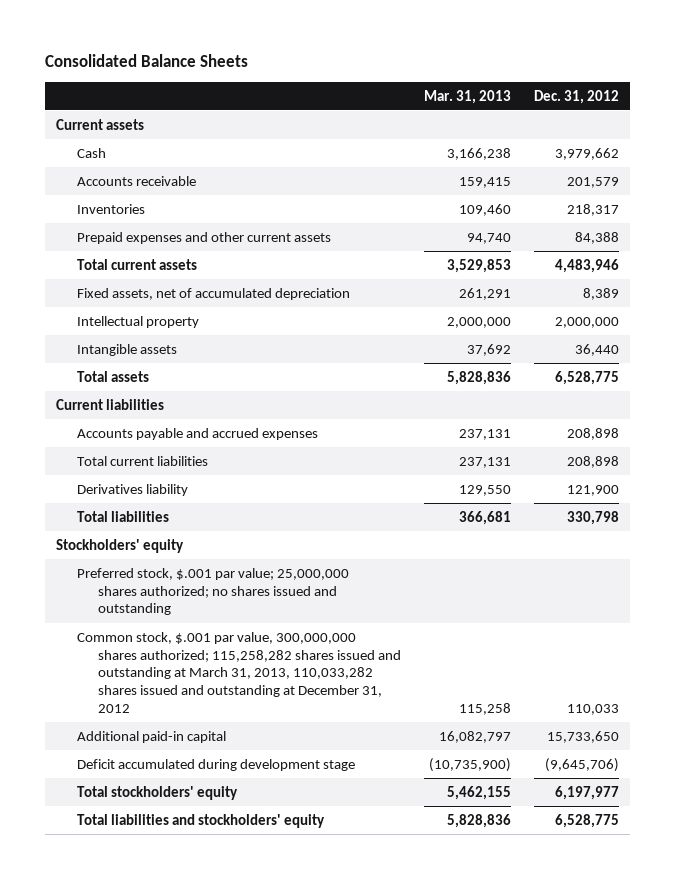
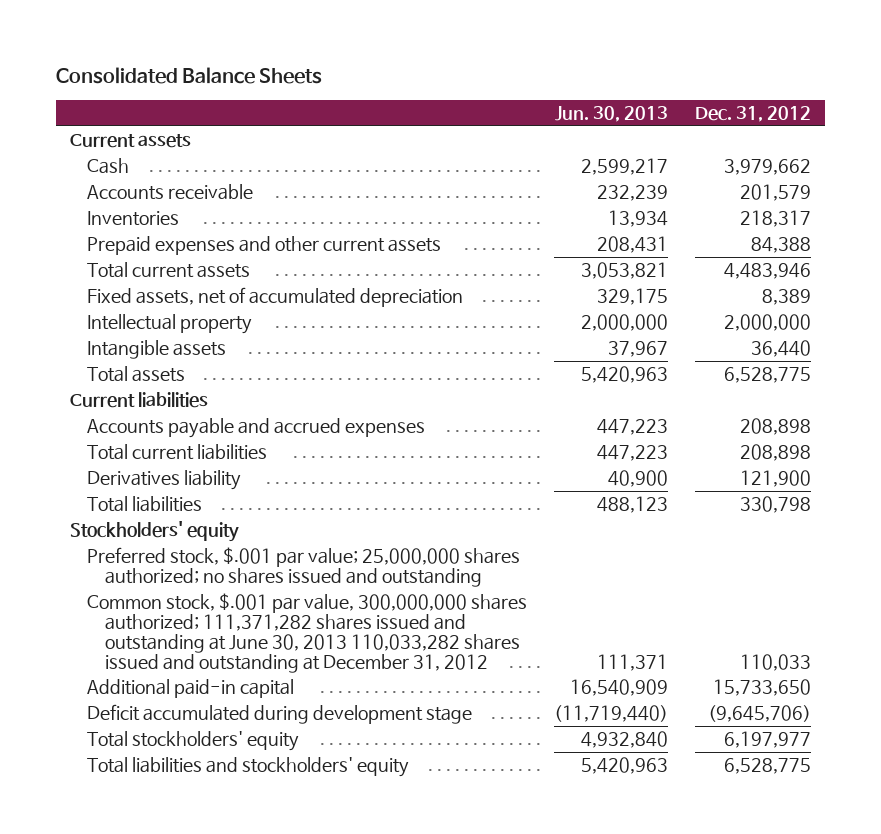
- | Mar. 31, 2013 | Dec. 31, 2012
+ | Jun. 30, 2013 | Dec. 31, 2012
- Common stock, $.001 par value, 300,000,000 shares authorized; 115,258,282 shares issued and outstanding at March 31, 2013, 110,033,282 shares issued and outstanding at December 31, 2012 | 115,258 | 110,033
+ Common stock, $.001 par value, 300,000,000 shares authorized; 111,371,282 shares issued and outstanding at June 30, 2013 110,033,282 shares issued and outstanding at December 31, 2012 | 111,371 | 110,033

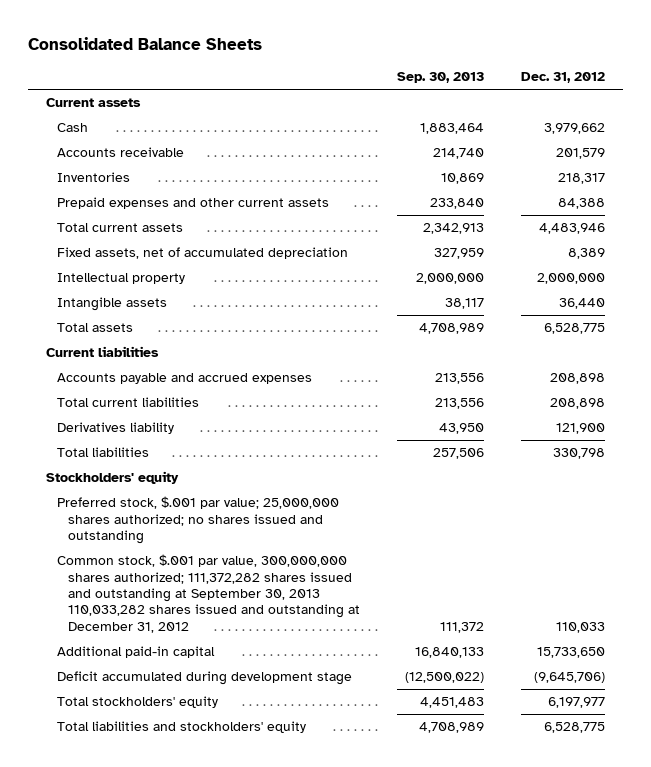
- | Jun. 30, 2013 | Dec. 31, 2012
+ | Sep. 30, 2013 | Dec. 31, 2012
- Common stock, $.001 par value, 300,000,000 shares authorized; 111,371,282 shares issued and outstanding at June 30, 2013 110,033,282 shares issued and outstanding at December 31, 2012 | 111,371 | 110,033
+ Common stock, $.001 par value, 300,000,000 shares authorized; 111,372,282 shares issued and outstanding at September 30, 2013 110,033,282 shares issued and outstanding at December 31, 2012 | 111,372 | 110,033

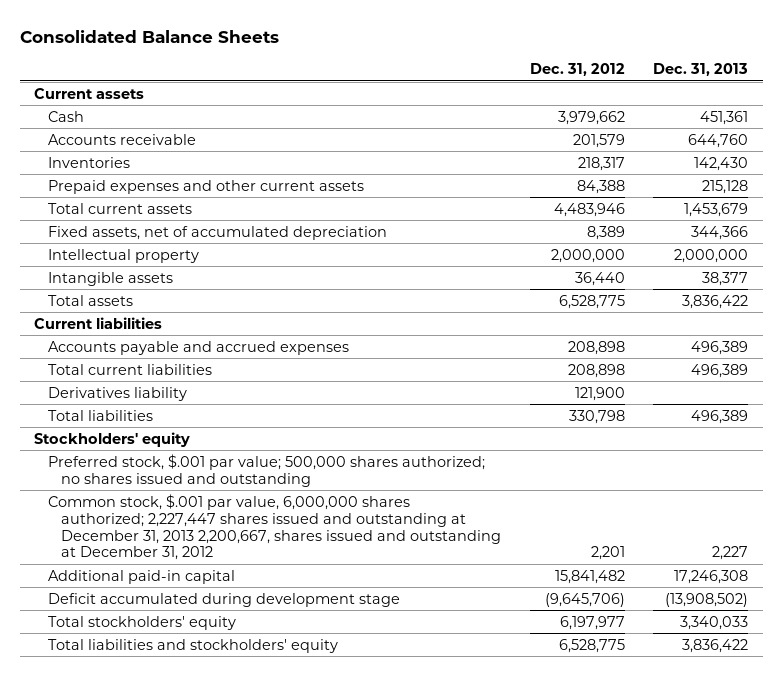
- | Sep. 30, 2013 | Dec. 31, 2012
+ | Dec. 31, 2012 | Dec. 31, 2013
- Preferred stock, $.001 par value; 25,000,000 shares authorized; no shares issued and outstanding
- Common stock, $.001 par value, 300,000,000 shares authorized; 111,372,282 shares issued and outstanding at September 30, 2013 110,033,282 shares issued and outstanding at December 31, 2012 | 111,372 | 110,033
- Additional paid-in capital | 16,840,133 | 15,733,650
+ Preferred stock, $.001 par value; 500,000 shares authorized; no shares issued and outstanding
+ Common stock, $.001 par value, 6,000,000 shares authorized; 2,227,447 shares issued and outstanding at December 31, 2013 2,200,667, shares issued and outstanding at December 31, 2012 | 2,201 | 2,227
+ Additional paid-in capital | 15,841,482 | 17,246,308

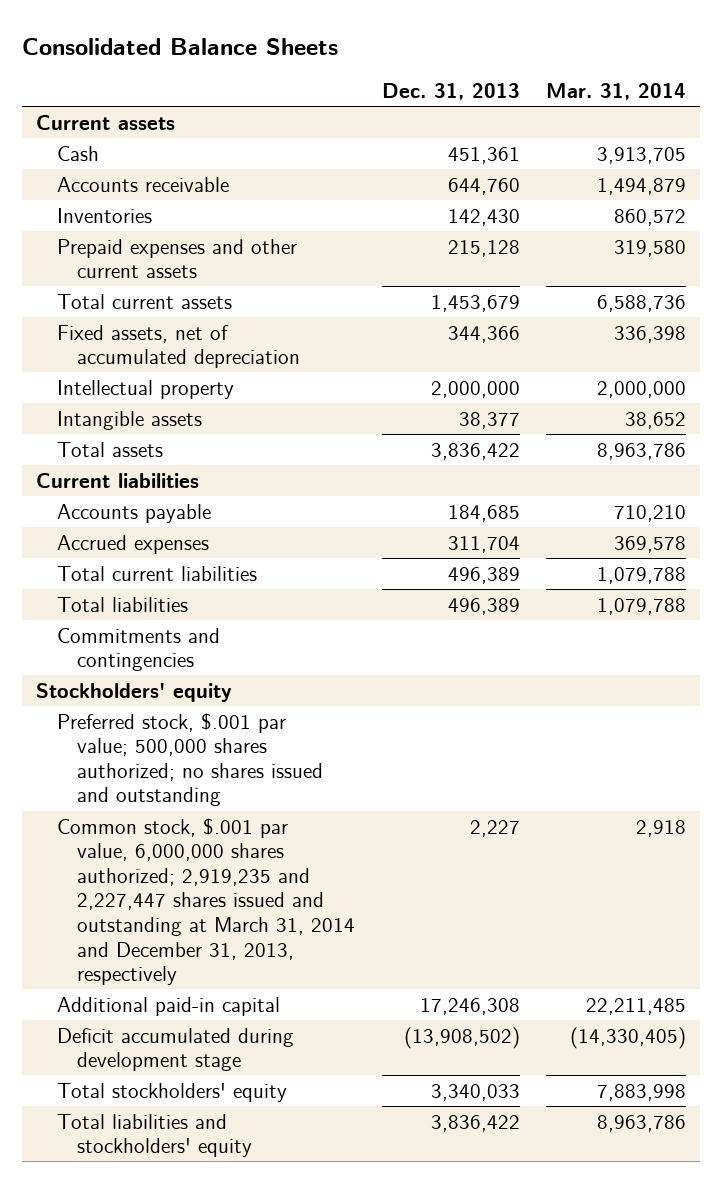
- | Dec. 31, 2012 | Dec. 31, 2013
+ | Dec. 31, 2013 | Mar. 31, 2014
- Accounts payable and accrued expenses | 208,898 | 496,389
+ Accounts payable | 184,685 | 710,210
+ Accrued expenses | 311,704 | 369,578
- Derivatives liability | 121,900 |
+ Commitments and contingencies
- Common stock, $.001 par value, 6,000,000 shares authorized; 2,227,447 shares issued and outstanding at December 31, 2013 2,200,667, shares issued and outstanding at December 31, 2012 | 2,201 | 2,227
+ Common stock, $.001 par value, 6,000,000 shares authorized; 2,919,235 and 2,227,447 shares issued and outstanding at March 31, 2014 and December 31, 2013, respectively | 2,227 | 2,918

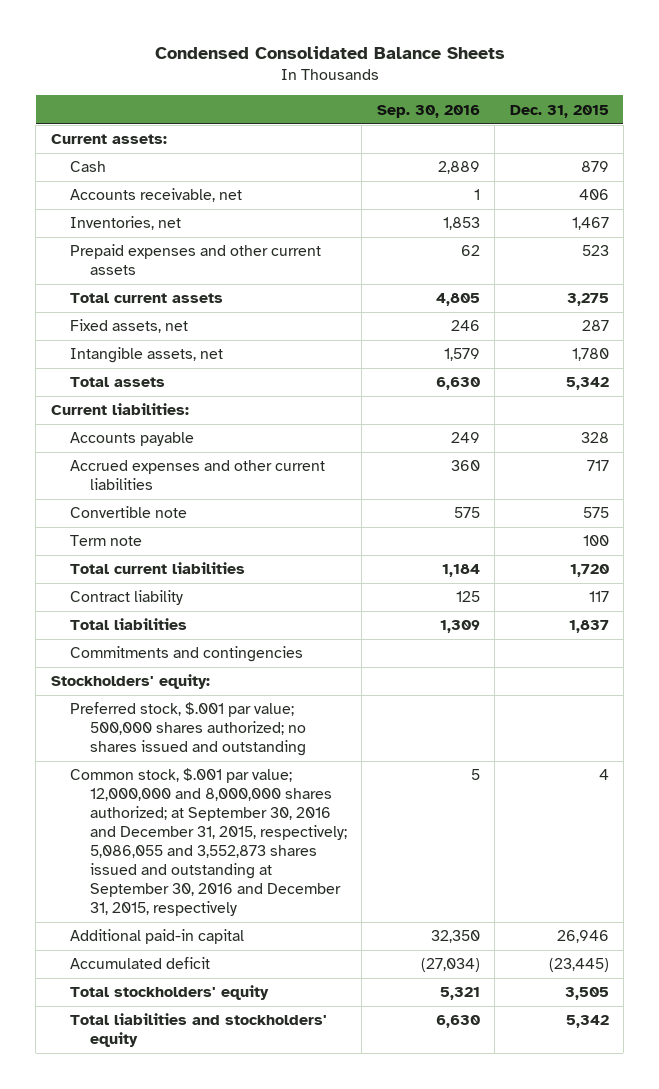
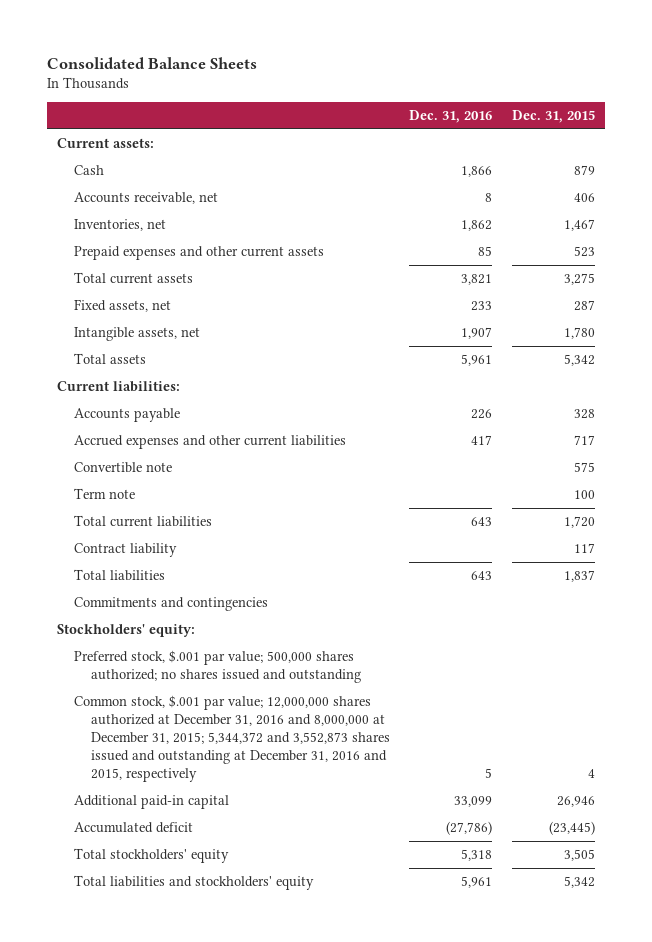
- Condensed Consolidated Balance Sheets
+ Consolidated Balance Sheets
- | Sep. 30, 2016 | Dec. 31, 2015
+ | Dec. 31, 2016 | Dec. 31, 2015
- Common stock, $.001 par value; 12,000,000 and 8,000,000 shares authorized; at September 30, 2016 and December 31, 2015, respectively; 5,086,055 and 3,552,873 shares issued and outstanding at September 30, 2016 and December 31, 2015, respectively | 5 | 4
+ Common stock, $.001 par value; 12,000,000 shares authorized at December 31, 2016 and 8,000,000 at December 31, 2015; 5,344,372 and 3,552,873 shares issued and outstanding at December 31, 2016 and 2015, respectively | 5 | 4

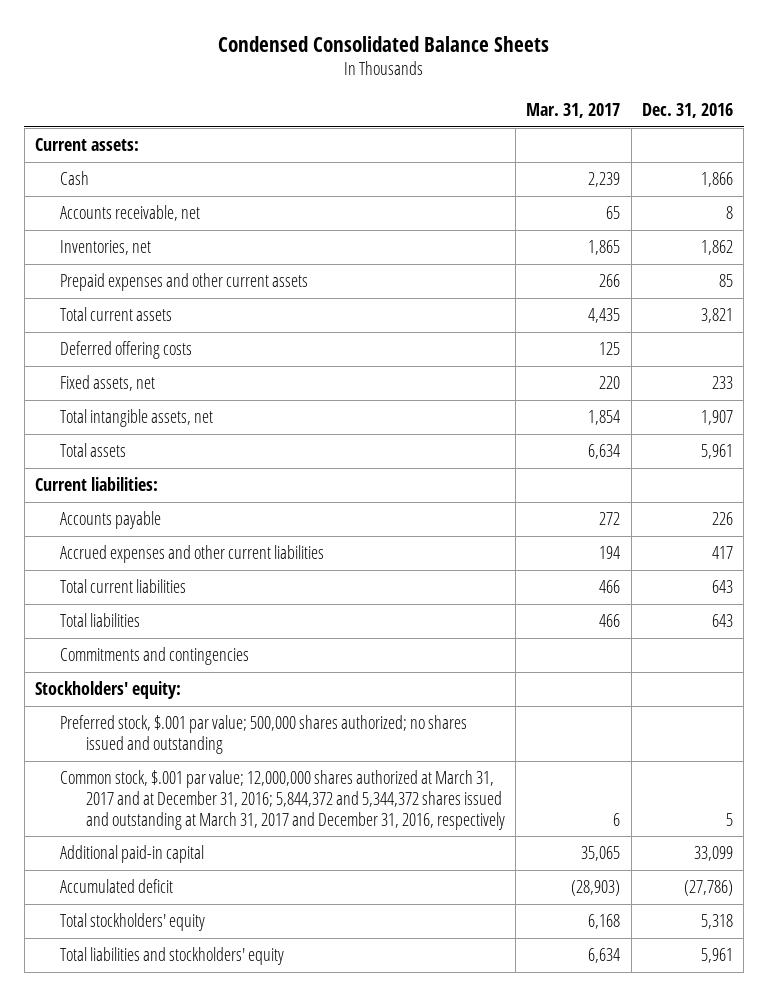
- Consolidated Balance Sheets
+ Condensed Consolidated Balance Sheets
- | Dec. 31, 2016 | Dec. 31, 2015
+ | Mar. 31, 2017 | Dec. 31, 2016
+ Deferred offering costs | 125 |
- Intangible assets, net | 1,907 | 1,780
+ Total intangible assets, net | 1,854 | 1,907
- Convertible note | | 575
- Term note | | 100
- Contract liability | | 117
- Common stock, $.001 par value; 12,000,000 shares authorized at December 31, 2016 and 8,000,000 at December 31, 2015; 5,344,372 and 3,552,873 shares issued and outstanding at December 31, 2016 and 2015, respectively | 5 | 4
+ Common stock, $.001 par value; 12,000,000 shares authorized at March 31, 2017 and at December 31, 2016; 5,844,372 and 5,344,372 shares issued and outstanding at March 31, 2017 and December 31, 2016, respectively | 6 | 5

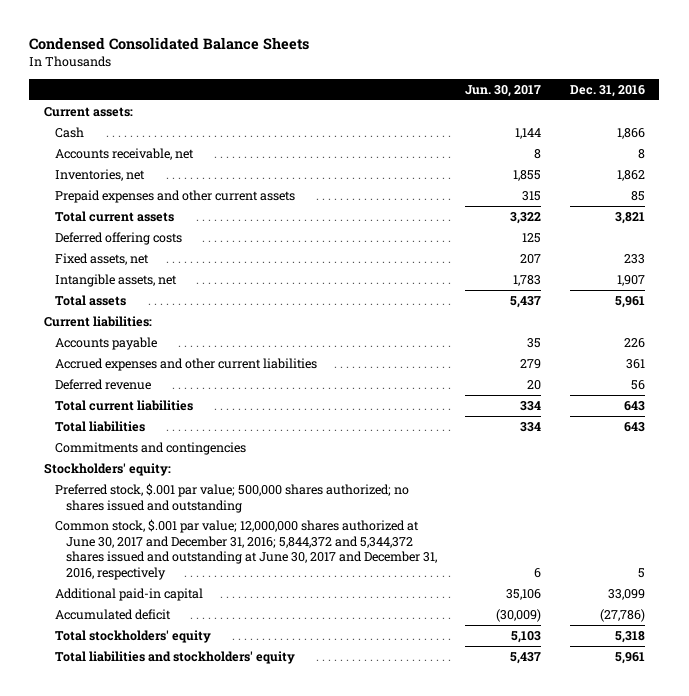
- | Mar. 31, 2017 | Dec. 31, 2016
+ | Jun. 30, 2017 | Dec. 31, 2016
- Total intangible assets, net | 1,854 | 1,907
+ Intangible assets, net | 1,783 | 1,907
- Accrued expenses and other current liabilities | 194 | 417
+ Accrued expenses and other current liabilities | 279 | 361
+ Deferred revenue | 20 | 56
- Common stock, $.001 par value; 12,000,000 shares authorized at March 31, 2017 and at December 31, 2016; 5,844,372 and 5,344,372 shares issued and outstanding at March 31, 2017 and December 31, 2016, respectively | 6 | 5
+ Common stock, $.001 par value; 12,000,000 shares authorized at June 30, 2017 and December 31, 2016; 5,844,372 and 5,344,372 shares issued and outstanding at June 30, 2017 and December 31, 2016, respectively | 6 | 5

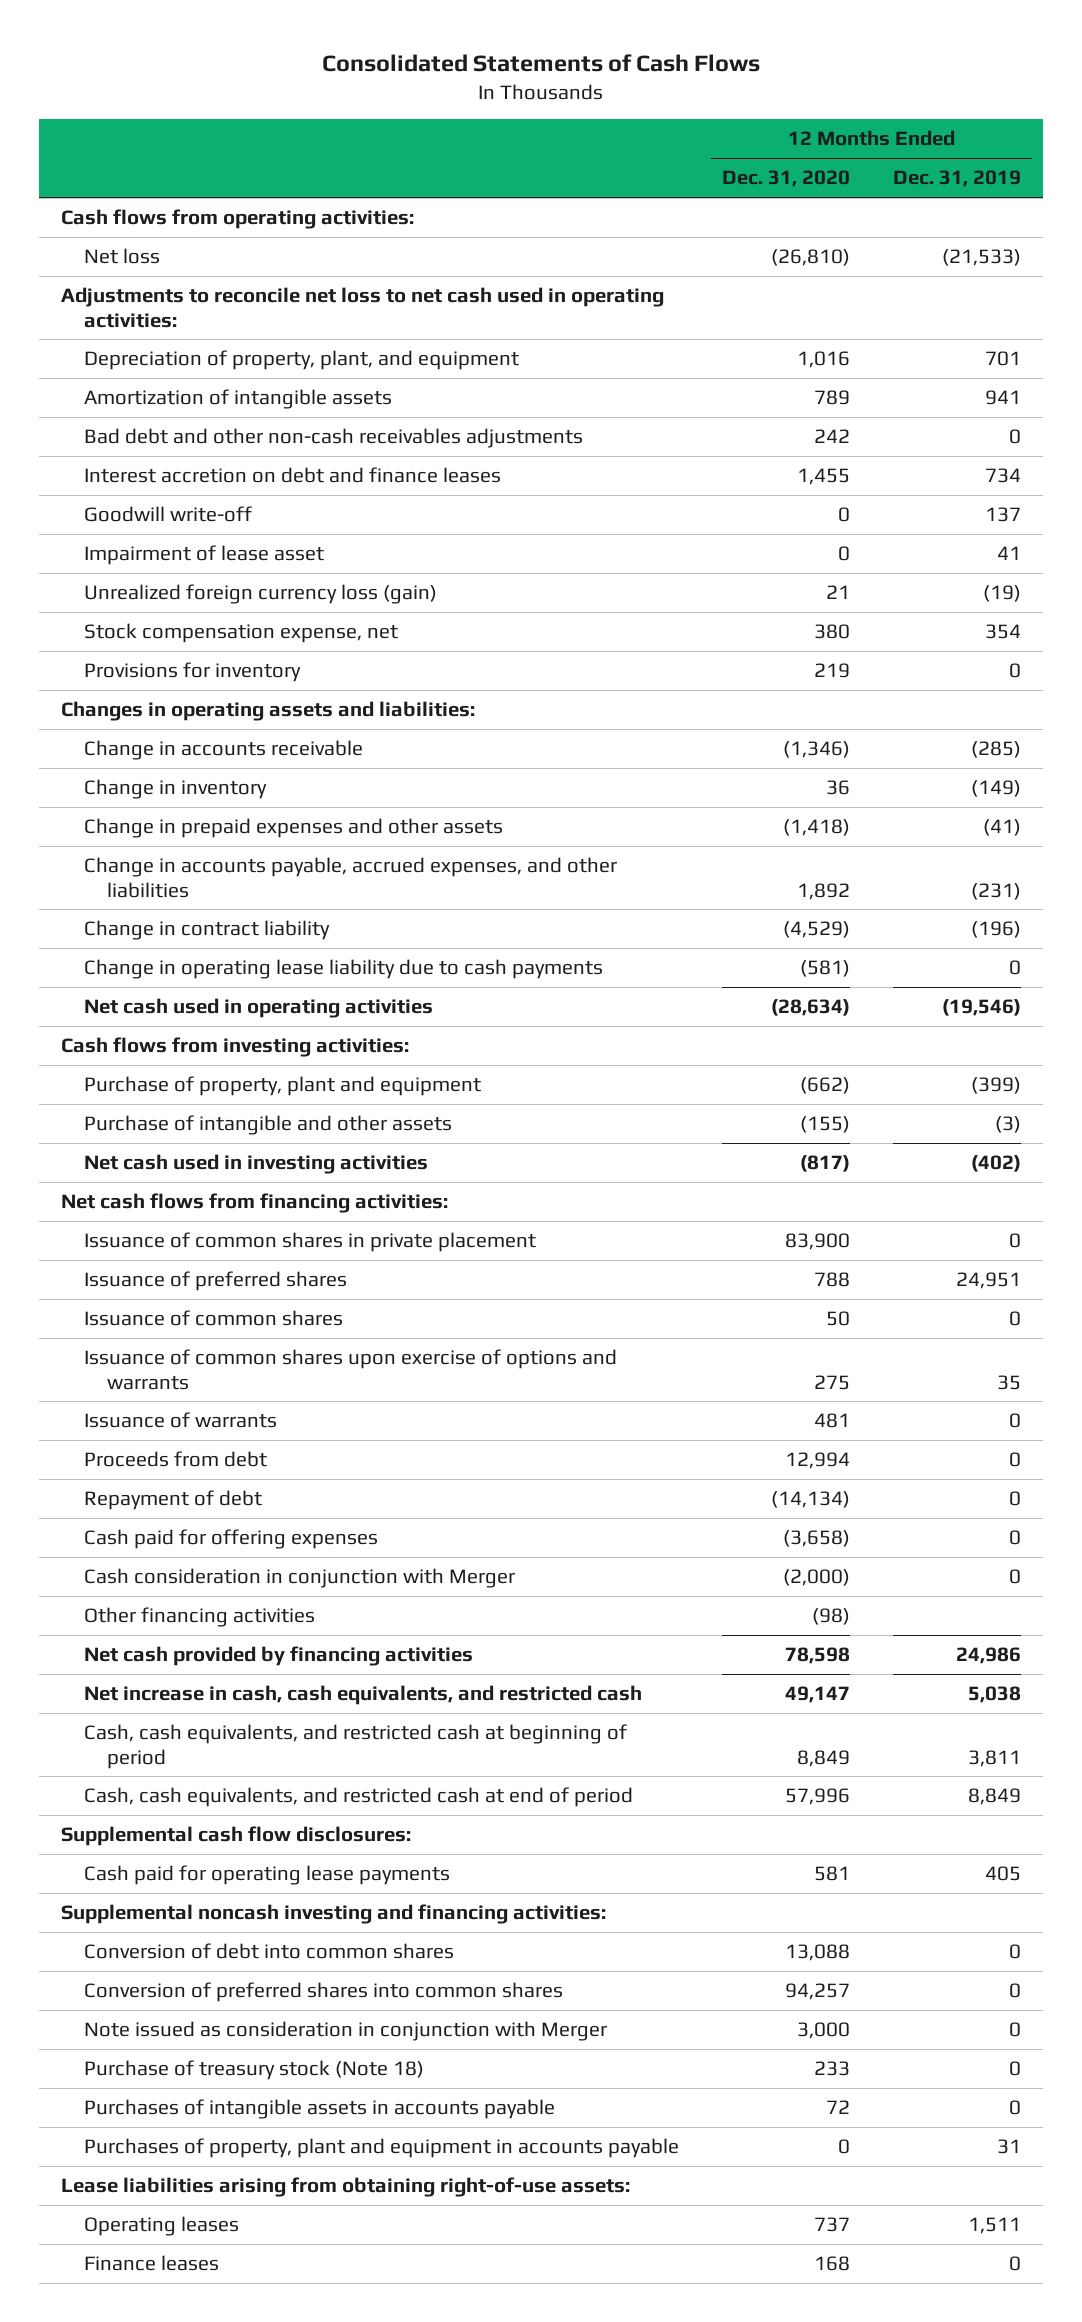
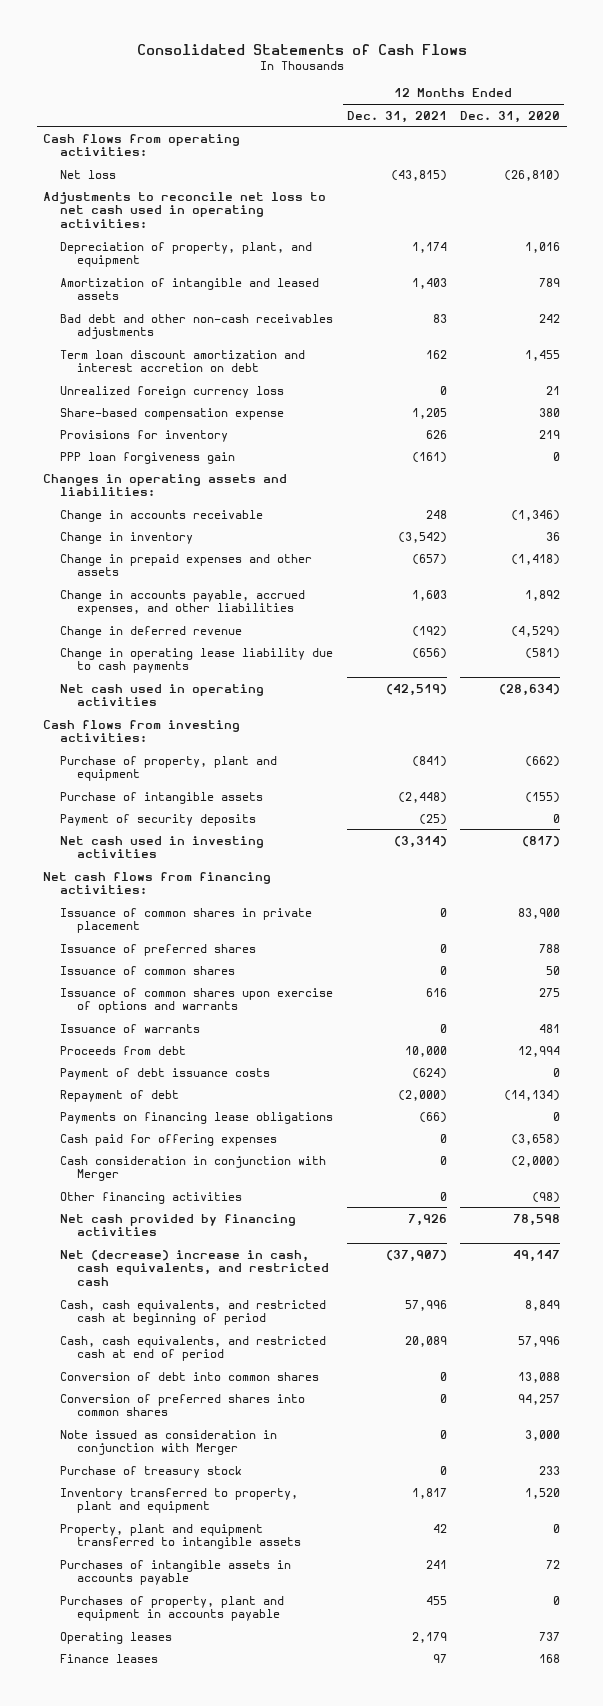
- | 12 Months Ended Dec. 31, 2020 | 12 Months Ended Dec. 31, 2019
+ | 12 Months Ended Dec. 31, 2021 | 12 Months Ended Dec. 31, 2020
- Amortization of intangible assets | 789 | 941
+ Amortization of intangible and leased assets | 1,403 | 789
- Interest accretion on debt and finance leases | 1,455 | 734
- Goodwill write-off | 0 | 137
- Impairment of lease asset | 0 | 41
- Unrealized foreign currency loss (gain) | 21 | (19)
- Stock compensation expense, net | 380 | 354
+ Term loan discount amortization and interest accretion on debt | 162 | 1,455
+ Unrealized foreign currency loss | 0 | 21
+ Share-based compensation expense | 1,205 | 380
+ PPP loan forgiveness gain | (161) | 0
- Change in contract liability | (4,529) | (196)
+ Change in deferred revenue | (192) | (4,529)
- Purchase of intangible and other assets | (155) | (3)
+ Purchase of intangible assets | (2,448) | (155)
+ Payment of security deposits | (25) | 0
+ Payment of debt issuance costs | (624) | 0
+ Payments on financing lease obligations | (66) | 0
- Net increase in cash, cash equivalents, and restricted cash | 49,147 | 5,038
+ Net (decrease) increase in cash, cash equivalents, and restricted cash | (37,907) | 49,147
- Supplemental cash flow disclosures:
- Cash paid for operating lease payments | 581 | 405
- Supplemental noncash investing and financing activities:
- Purchase of treasury stock (Note 18) | 233 | 0
+ Purchase of treasury stock | 0 | 233
+ Inventory transferred to property, plant and equipment | 1,817 | 1,520
+ Property, plant and equipment transferred to intangible assets | 42 | 0
- Lease liabilities arising from obtaining right-of-use assets:

